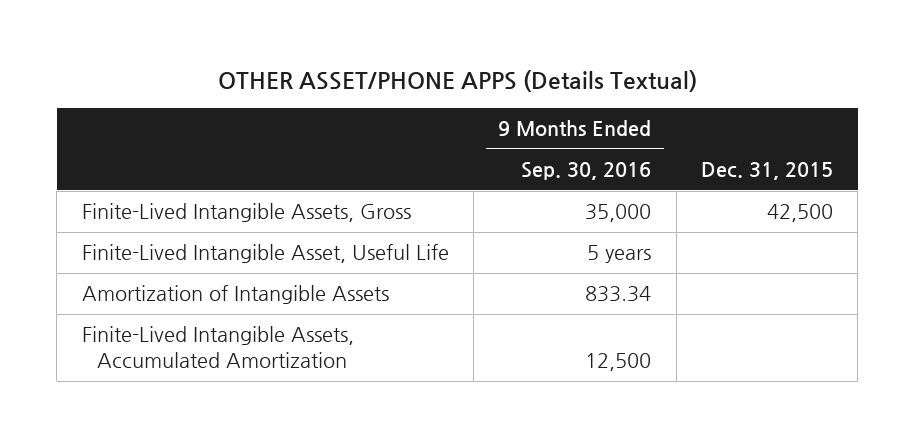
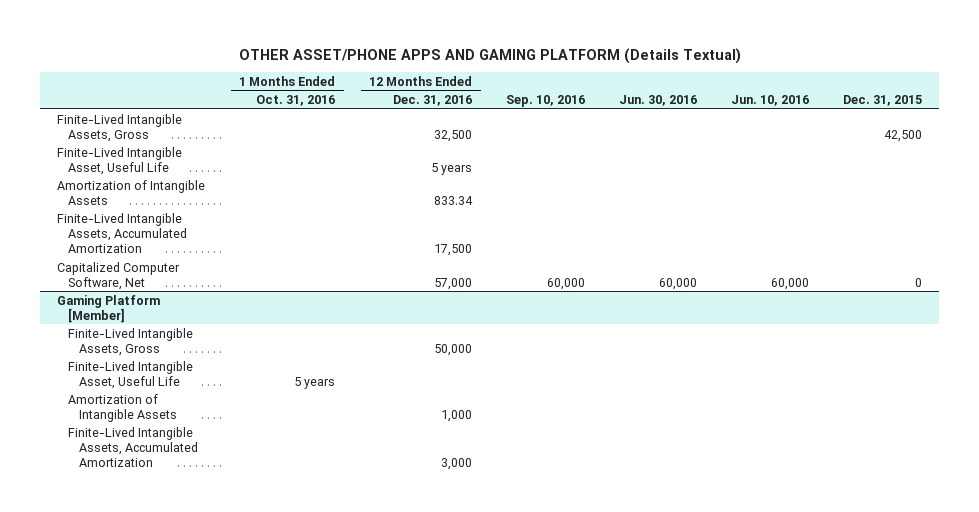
- OTHER ASSET/PHONE APPS (Details Textual)
+ OTHER ASSET/PHONE APPS AND GAMING PLATFORM (Details Textual)
- | 9 Months Ended Sep. 30, 2016 | Dec. 31, 2015
+ | 1 Months Ended Oct. 31, 2016 | 12 Months Ended Dec. 31, 2016 | Sep. 10, 2016 | Jun. 30, 2016 | Jun. 10, 2016 | Dec. 31, 2015
+ Capitalized Computer Software, Net | | 57,000 | 60,000 | 60,000 | 60,000 | 0
+ Gaming Platform [Member]
+ Finite-Lived Intangible Assets, Gross | | 50,000 | | | |
+ Finite-Lived Intangible Asset, Useful Life | 5 years | | | | |
+ Amortization of Intangible Assets | | 1,000 | | | |
+ Finite-Lived Intangible Assets, Accumulated Amortization | | 3,000 | | | |

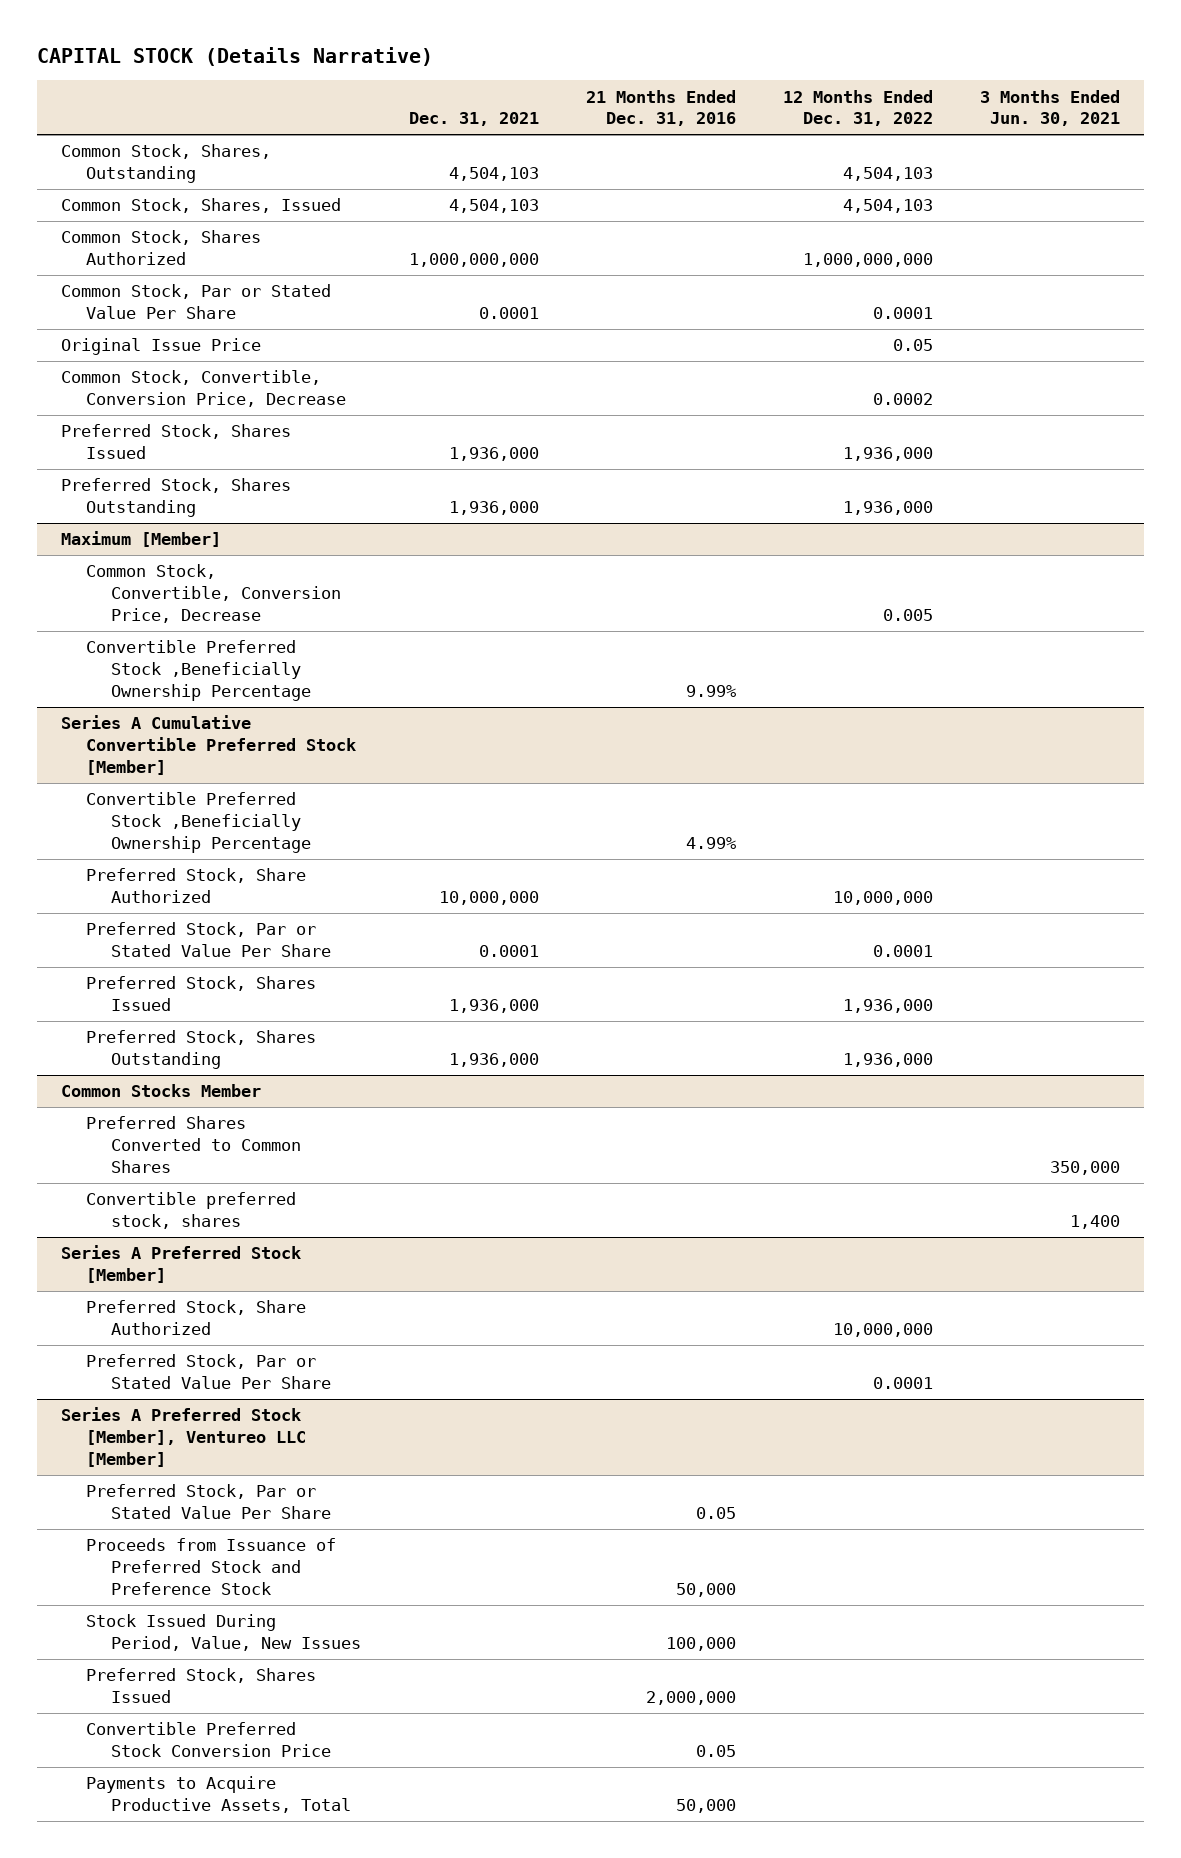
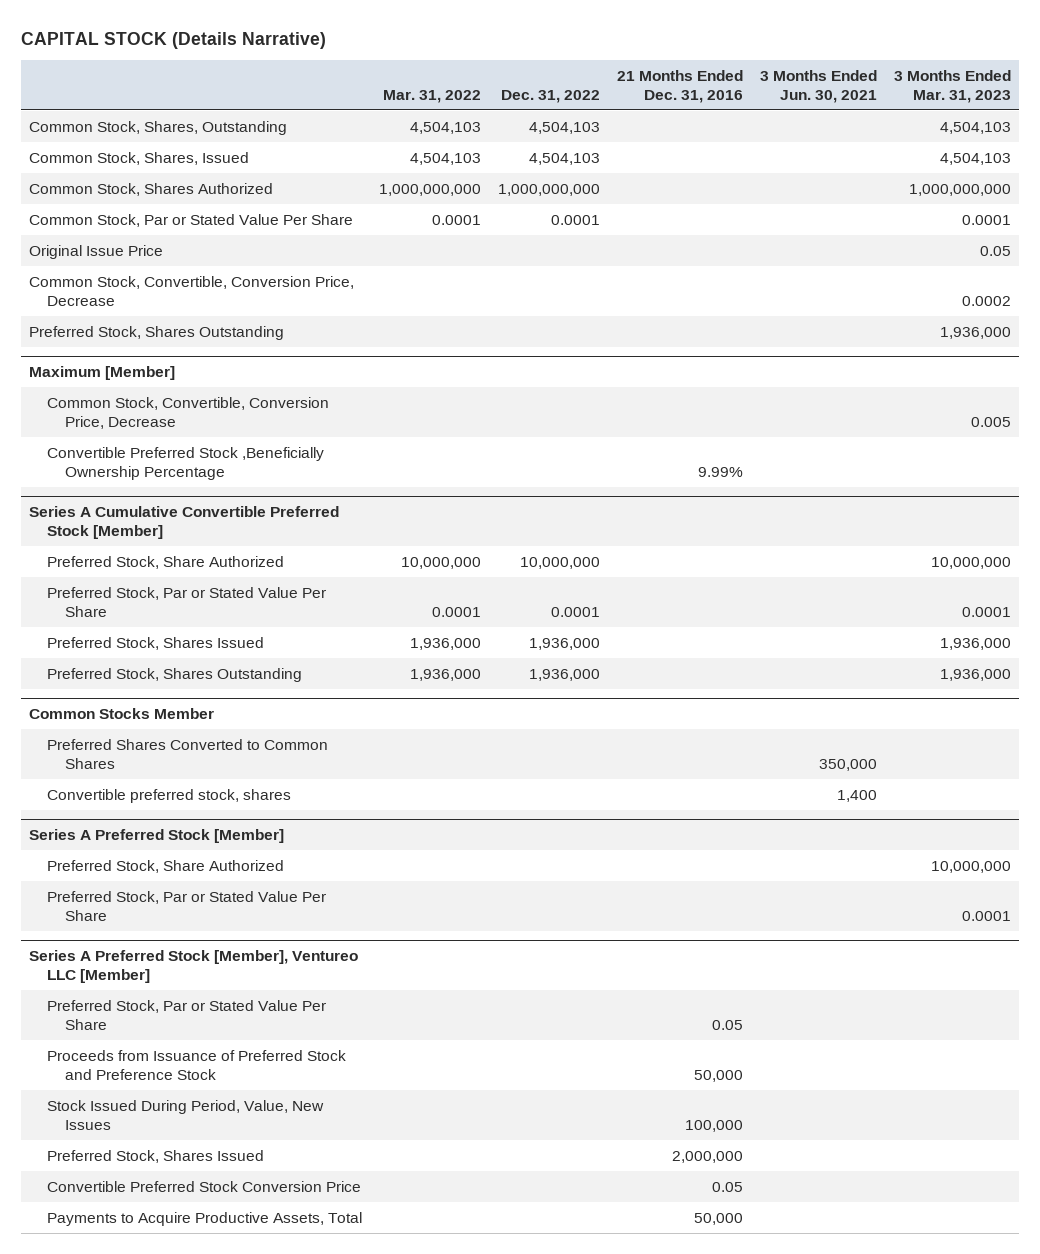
- | Dec. 31, 2021 | 21 Months Ended Dec. 31, 2016 | 12 Months Ended Dec. 31, 2022 | 3 Months Ended Jun. 30, 2021
+ | Mar. 31, 2022 | Dec. 31, 2022 | 21 Months Ended Dec. 31, 2016 | 3 Months Ended Jun. 30, 2021 | 3 Months Ended Mar. 31, 2023
- Preferred Stock, Shares Issued | 1,936,000 | | 1,936,000 |
@ Series A Cumulative Convertible Preferred Stock [Member]
- Convertible Preferred Stock ,Beneficially Ownership Percentage | | 4.99% | |

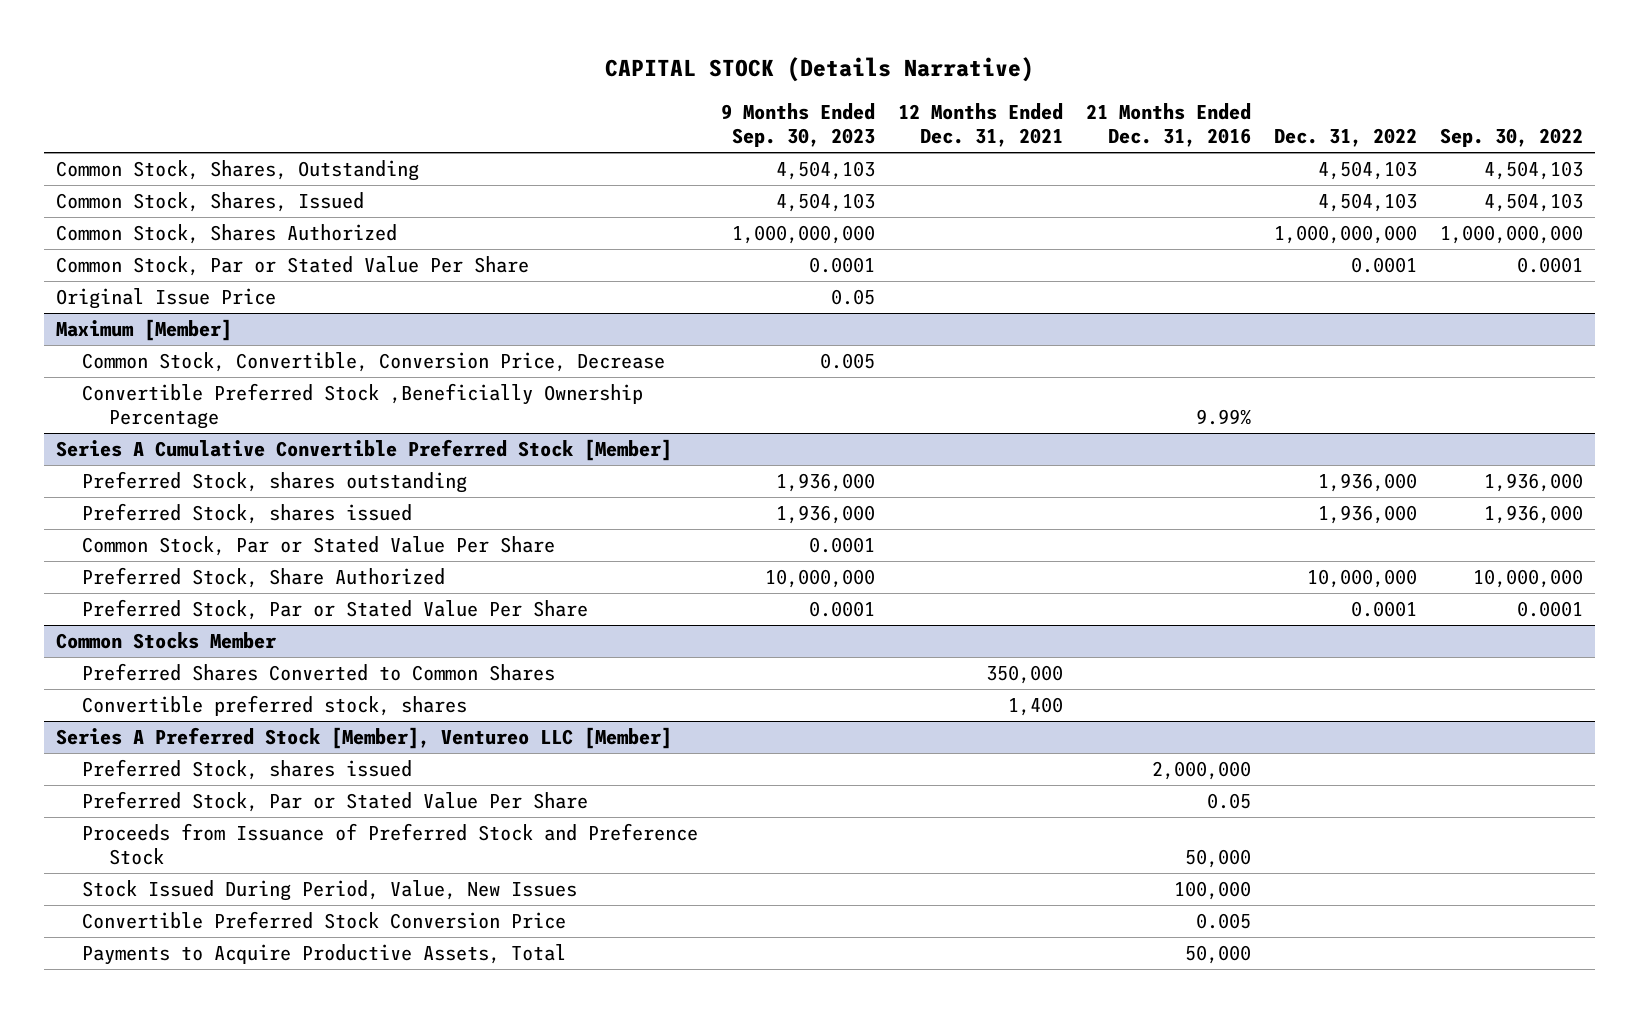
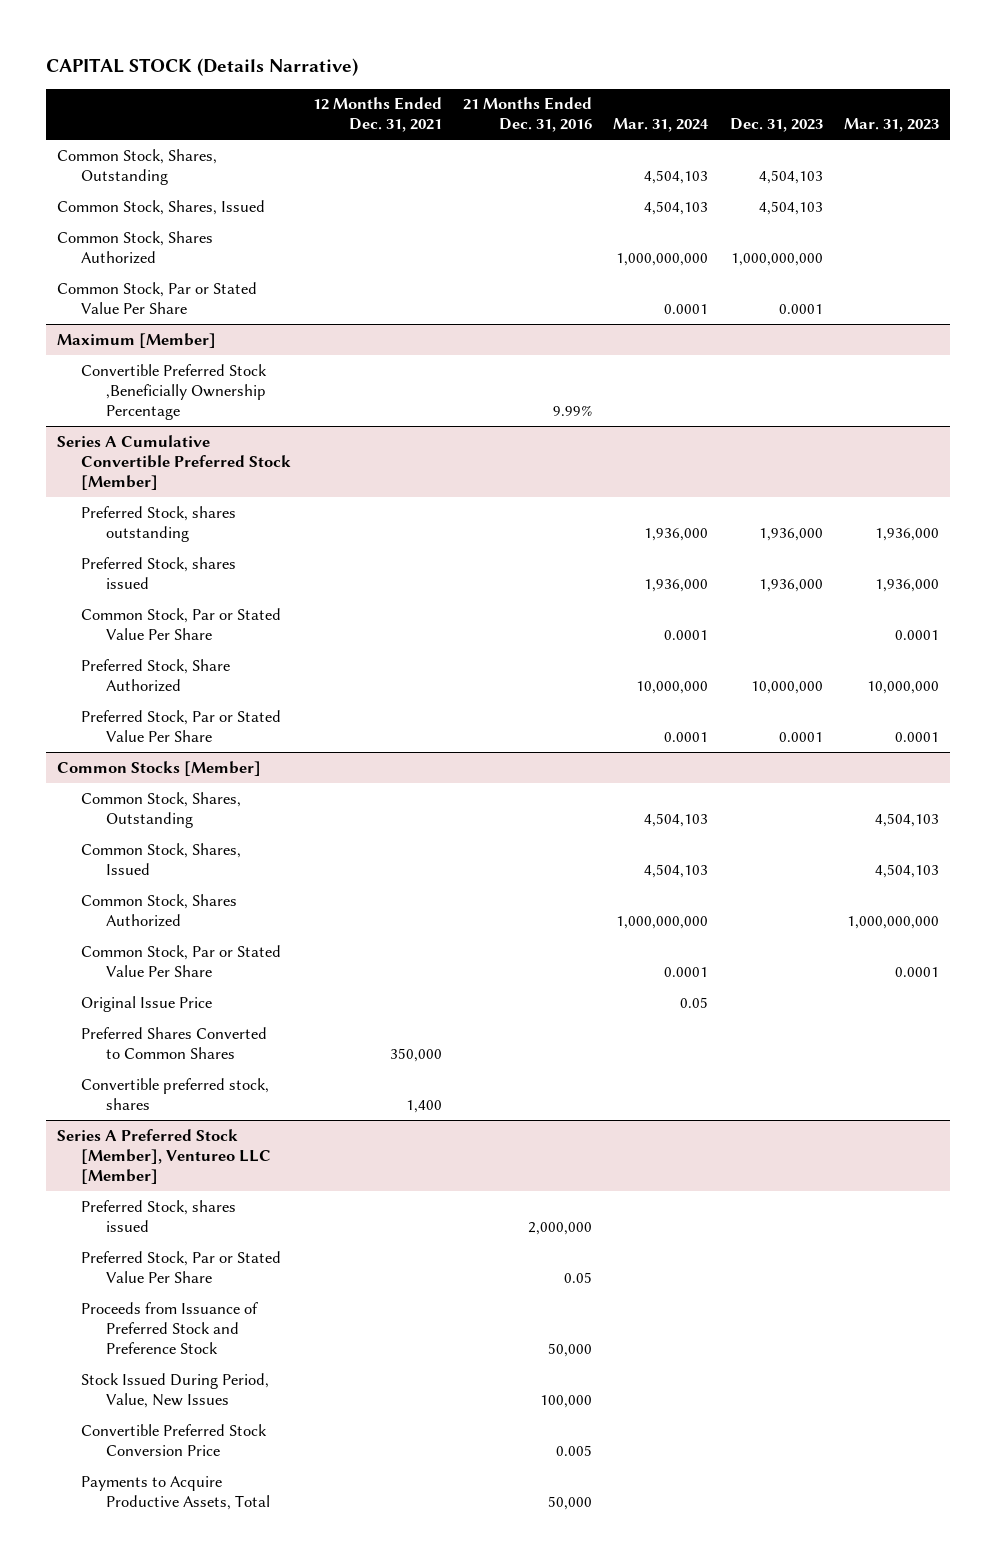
- | 9 Months Ended Sep. 30, 2023 | 12 Months Ended Dec. 31, 2021 | 21 Months Ended Dec. 31, 2016 | Dec. 31, 2022 | Sep. 30, 2022
+ | 12 Months Ended Dec. 31, 2021 | 21 Months Ended Dec. 31, 2016 | Mar. 31, 2024 | Dec. 31, 2023 | Mar. 31, 2023
- Original Issue Price | 0.05 | | | |
@ Maximum [Member]
- Common Stock, Convertible, Conversion Price, Decrease | 0.005 | | | |
- Common Stocks Member
+ Common Stocks [Member]
+ Common Stock, Shares, Outstanding | | | 4,504,103 | | 4,504,103
+ Common Stock, Shares, Issued | | | 4,504,103 | | 4,504,103
+ Common Stock, Shares Authorized | | | 1,000,000,000 | | 1,000,000,000
+ Common Stock, Par or Stated Value Per Share | | | 0.0001 | | 0.0001
+ Original Issue Price | | | 0.05 | |

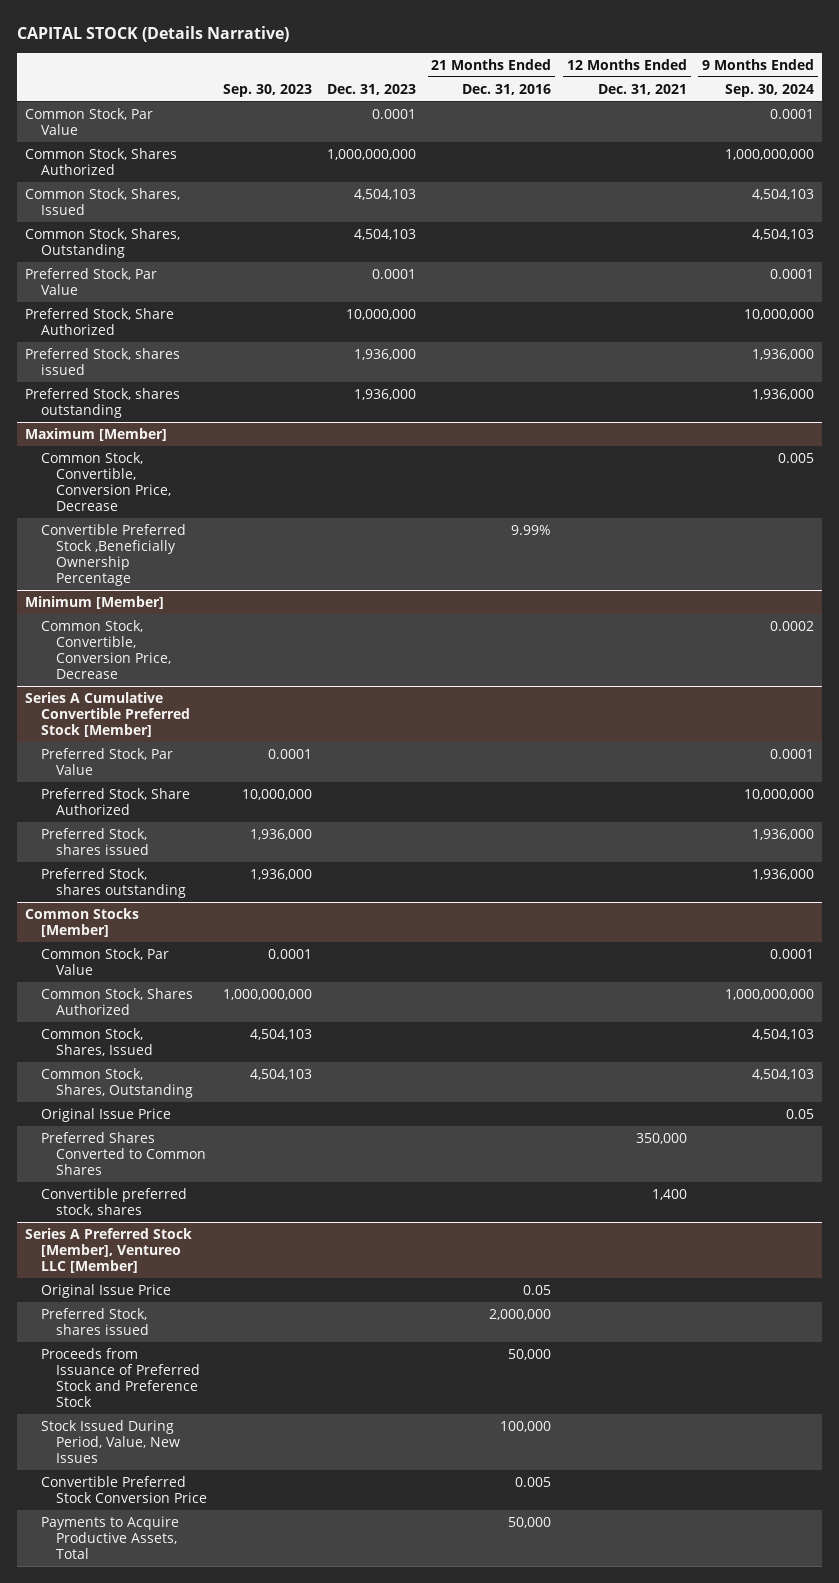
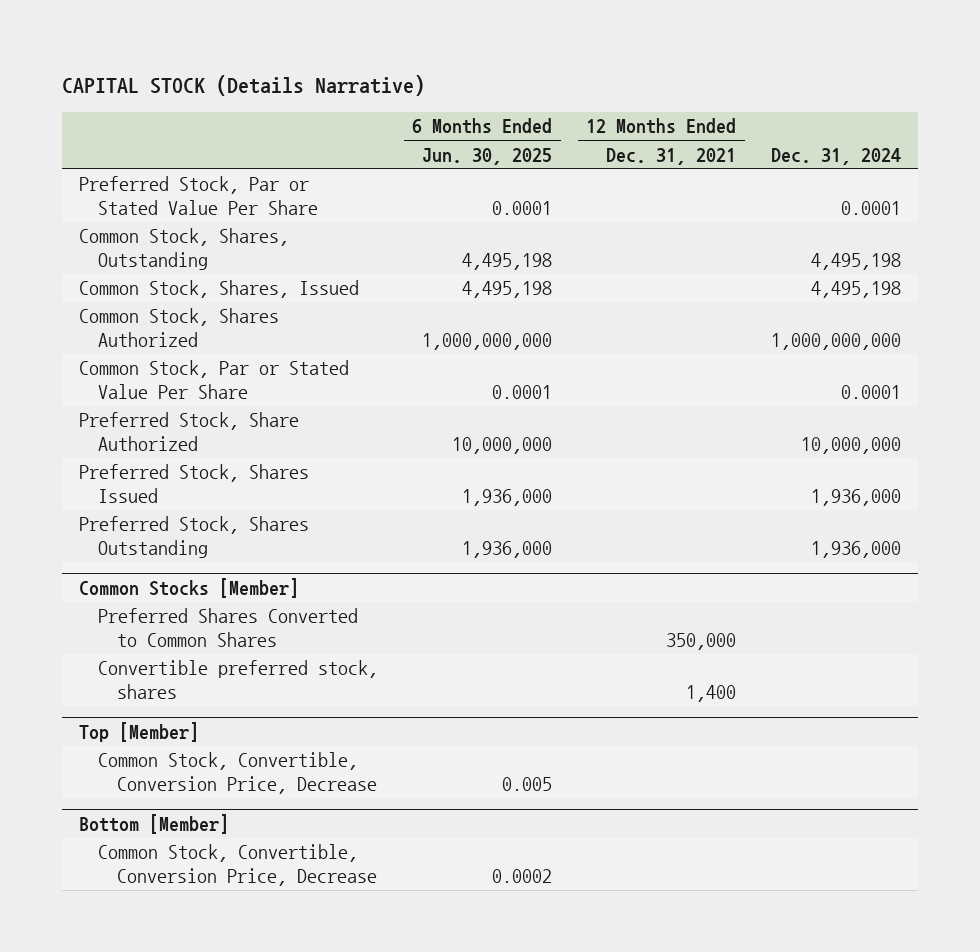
- | Sep. 30, 2023 | Dec. 31, 2023 | 21 Months Ended Dec. 31, 2016 | 12 Months Ended Dec. 31, 2021 | 9 Months Ended Sep. 30, 2024
+ | 6 Months Ended Jun. 30, 2025 | 12 Months Ended Dec. 31, 2021 | Dec. 31, 2024
- Common Stock, Par Value | | 0.0001 | | | 0.0001
+ Preferred Stock, Par or Stated Value Per Share | 0.0001 | | 0.0001
- Preferred Stock, Par Value | | 0.0001 | | | 0.0001
moved down: Common Stock, Shares, Issued | 4,495,198 | | 4,495,198
moved down: Common Stock, Shares Authorized | 1,000,000,000 | | 1,000,000,000
+ Common Stock, Par or Stated Value Per Share | 0.0001 | | 0.0001
- Preferred Stock, shares issued | | 1,936,000 | | | 1,936,000
- Preferred Stock, shares outstanding | | 1,936,000 | | | 1,936,000
- Maximum [Member]
- Common Stock, Convertible, Conversion Price, Decrease | | | | | 0.005
- Convertible Preferred Stock ,Beneficially Ownership Percentage | | | 9.99% | |
- Minimum [Member]
- Common Stock, Convertible, Conversion Price, Decrease | | | | | 0.0002
- Series A Cumulative Convertible Preferred Stock [Member]
- Preferred Stock, Par Value | 0.0001 | | | | 0.0001
- Preferred Stock, Share Authorized | 10,000,000 | | | | 10,000,000
- Preferred Stock, shares issued | 1,936,000 | | | | 1,936,000
- Preferred Stock, shares outstanding | 1,936,000 | | | | 1,936,000
+ Preferred Stock, Shares Issued | 1,936,000 | | 1,936,000
+ Preferred Stock, Shares Outstanding | 1,936,000 | | 1,936,000
@ Common Stocks [Member]
- Common Stock, Par Value | 0.0001 | | | | 0.0001
- Common Stock, Shares Authorized | 1,000,000,000 | | | | 1,000,000,000
- Common Stock, Shares, Issued | 4,504,103 | | | | 4,504,103
- Common Stock, Shares, Outstanding | 4,504,103 | | | | 4,504,103
- Original Issue Price | | | | | 0.05
- Series A Preferred Stock [Member], Ventureo LLC [Member]
- Original Issue Price | | | 0.05 | |
- Preferred Stock, shares issued | | | 2,000,000 | |
- Proceeds from Issuance of Preferred Stock and Preference Stock | | | 50,000 | |
- Stock Issued During Period, Value, New Issues | | | 100,000 | |
- Convertible Preferred Stock Conversion Price | | | 0.005 | |
- Payments to Acquire Productive Assets, Total | | | 50,000 | |
+ Top [Member]
+ Common Stock, Convertible, Conversion Price, Decrease | 0.005 | |
+ Bottom [Member]
+ Common Stock, Convertible, Conversion Price, Decrease | 0.0002 | |

